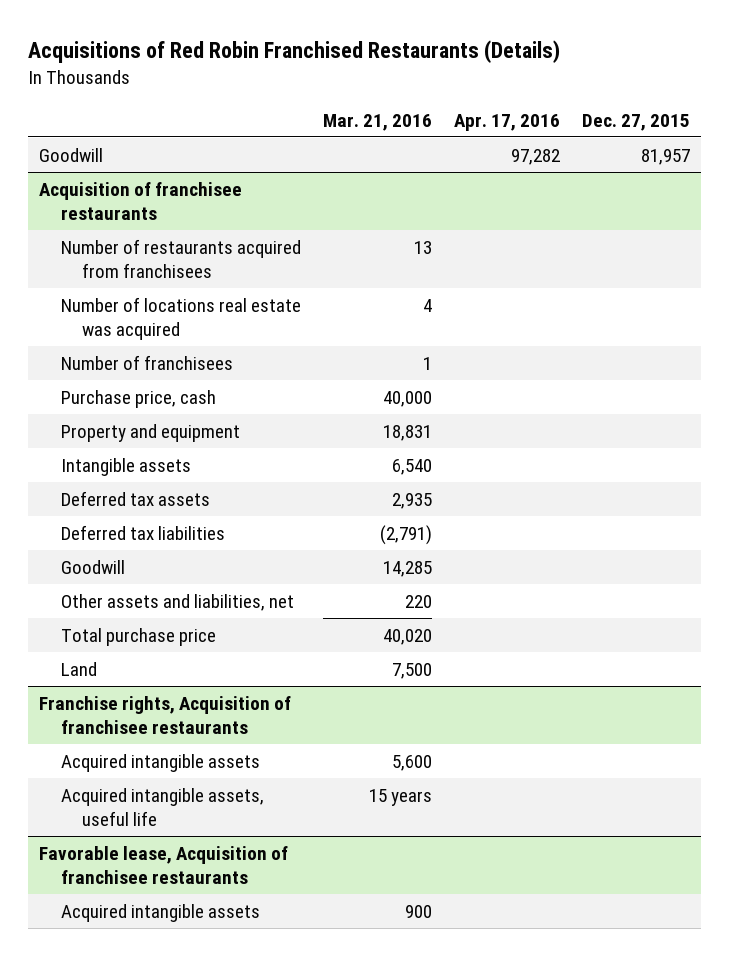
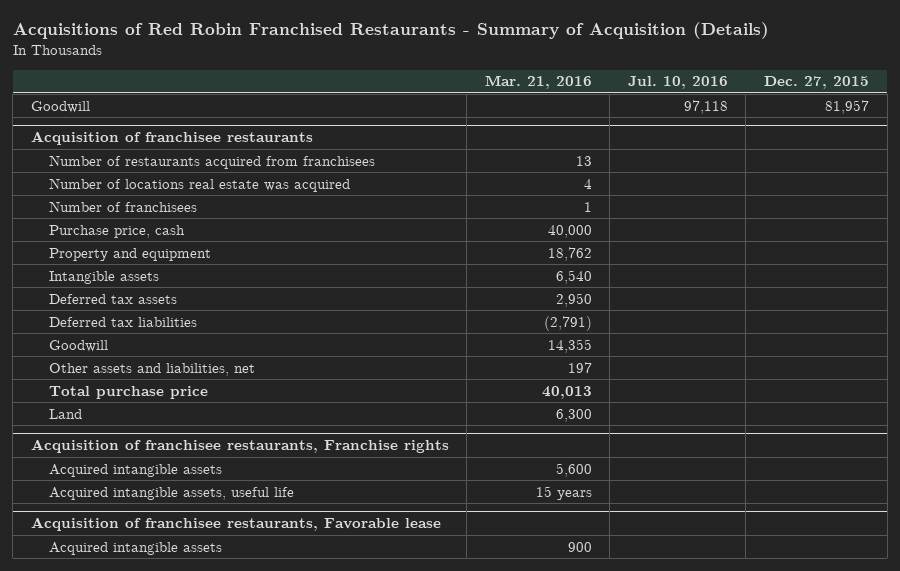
- Acquisitions of Red Robin Franchised Restaurants (Details)
+ Acquisitions of Red Robin Franchised Restaurants - Summary of Acquisition (Details)
- | Mar. 21, 2016 | Apr. 17, 2016 | Dec. 27, 2015
+ | Mar. 21, 2016 | Jul. 10, 2016 | Dec. 27, 2015
@ Acquisition of franchisee restaurants
- Property and equipment | 18,831 | |
+ Property and equipment | 18,762 | |
- Deferred tax assets | 2,935 | |
+ Deferred tax assets | 2,950 | |
- Goodwill | 14,285 | |
- Other assets and liabilities, net | 220 | |
- Total purchase price | 40,020 | |
- Land | 7,500 | |
- Franchise rights, Acquisition of franchisee restaurants
@ Acquisition of franchisee restaurants
+ Goodwill | 14,355 | |
+ Other assets and liabilities, net | 197 | |
+ Total purchase price | 40,013 | |
+ Land | 6,300 | |
+ Acquisition of franchisee restaurants, Franchise rights
- Favorable lease, Acquisition of franchisee restaurants
+ Acquisition of franchisee restaurants, Favorable lease

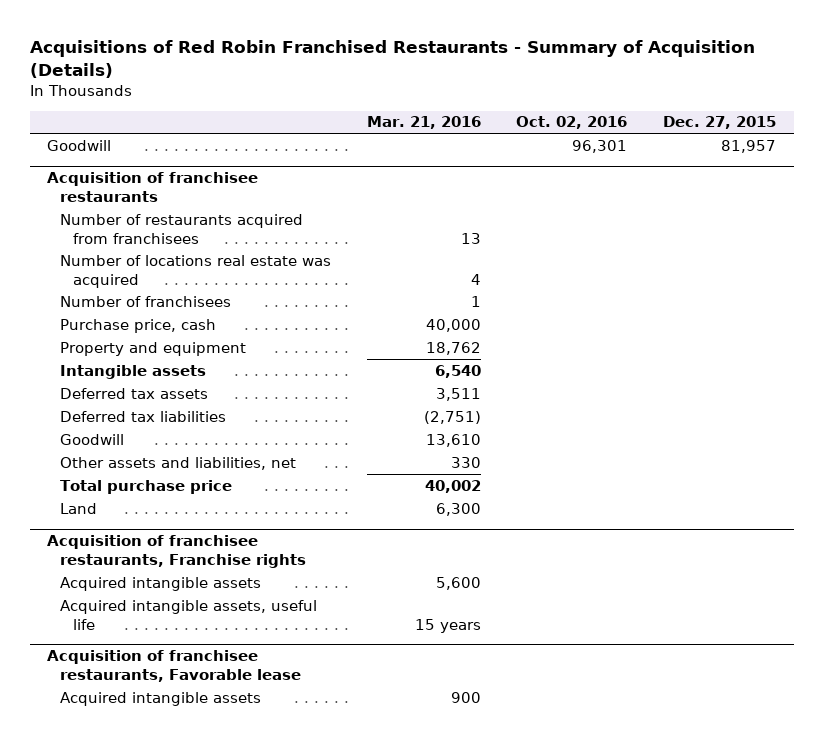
- | Mar. 21, 2016 | Jul. 10, 2016 | Dec. 27, 2015
+ | Mar. 21, 2016 | Oct. 02, 2016 | Dec. 27, 2015
@ Acquisition of franchisee restaurants
- Deferred tax assets | 2,950 | |
- Deferred tax liabilities | (2,791) | |
- Goodwill | 14,355 | |
- Other assets and liabilities, net | 197 | |
- Total purchase price | 40,013 | |
+ Deferred tax assets | 3,511 | |
+ Deferred tax liabilities | (2,751) | |
+ Goodwill | 13,610 | |
+ Other assets and liabilities, net | 330 | |
+ Total purchase price | 40,002 | |

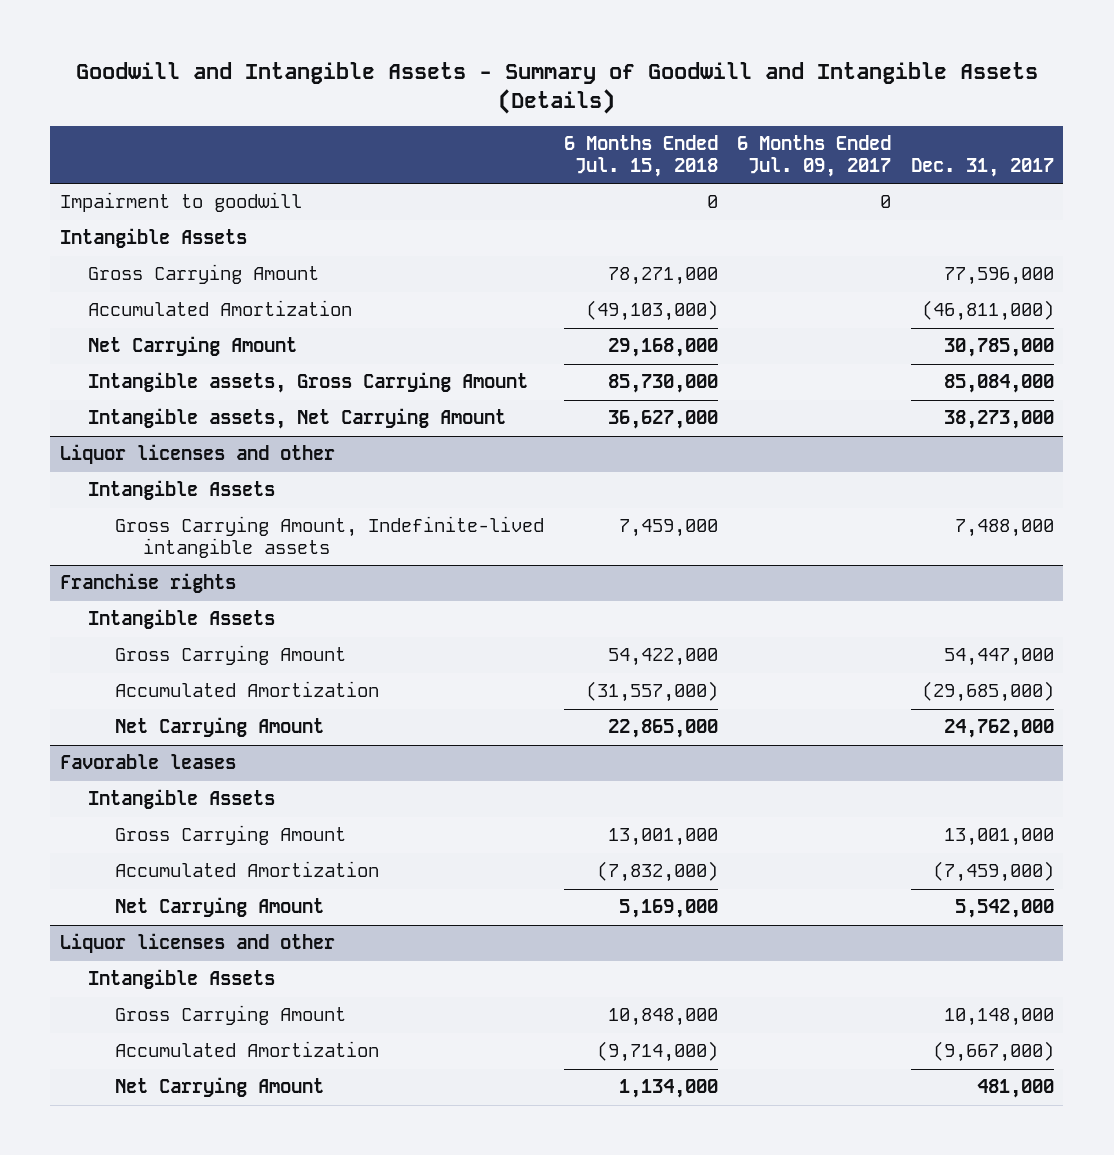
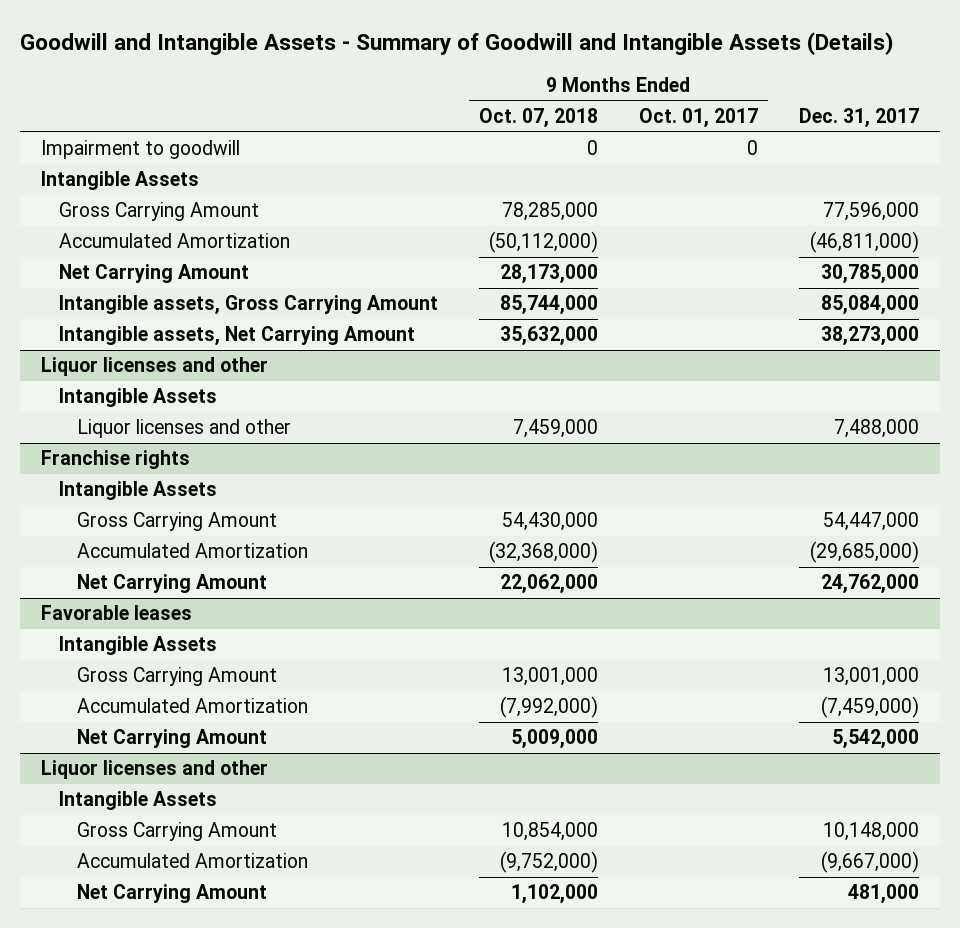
- | 6 Months Ended Jul. 15, 2018 | 6 Months Ended Jul. 09, 2017 | Dec. 31, 2017
+ | 9 Months Ended Oct. 07, 2018 | 9 Months Ended Oct. 01, 2017 | Dec. 31, 2017
@ Liquor licenses and other
- Gross Carrying Amount, Indefinite-lived intangible assets | 7,459,000 | | 7,488,000
+ Liquor licenses and other | 7,459,000 | | 7,488,000

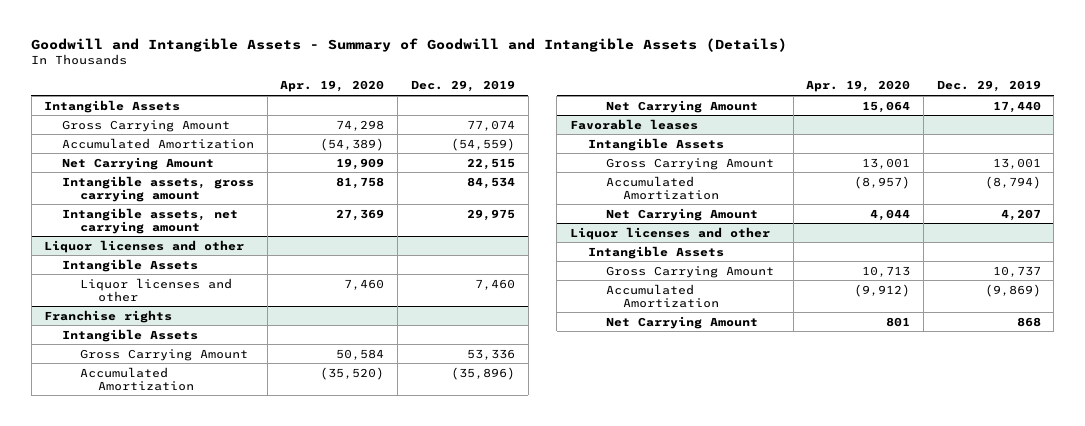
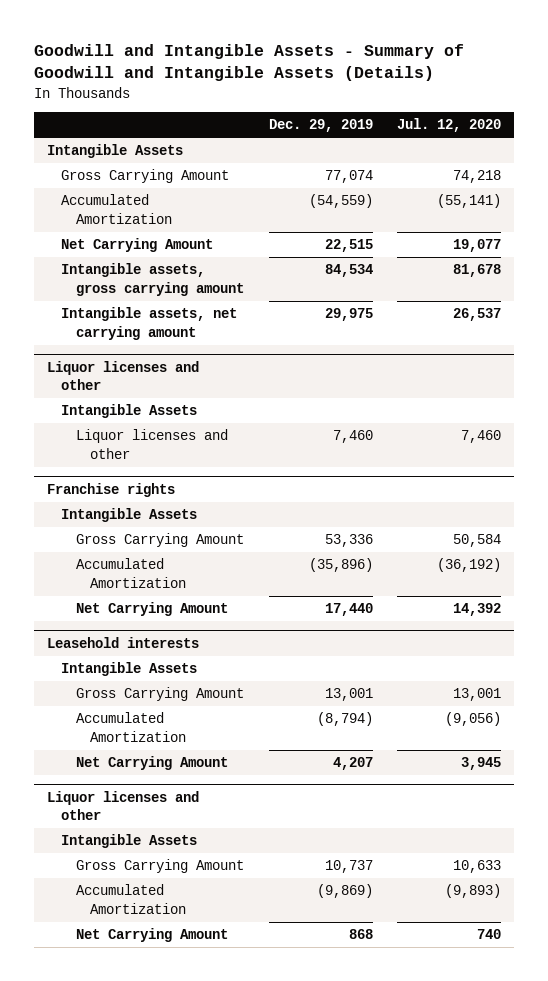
- | Apr. 19, 2020 | Dec. 29, 2019
+ | Dec. 29, 2019 | Jul. 12, 2020
- Favorable leases
+ Leasehold interests

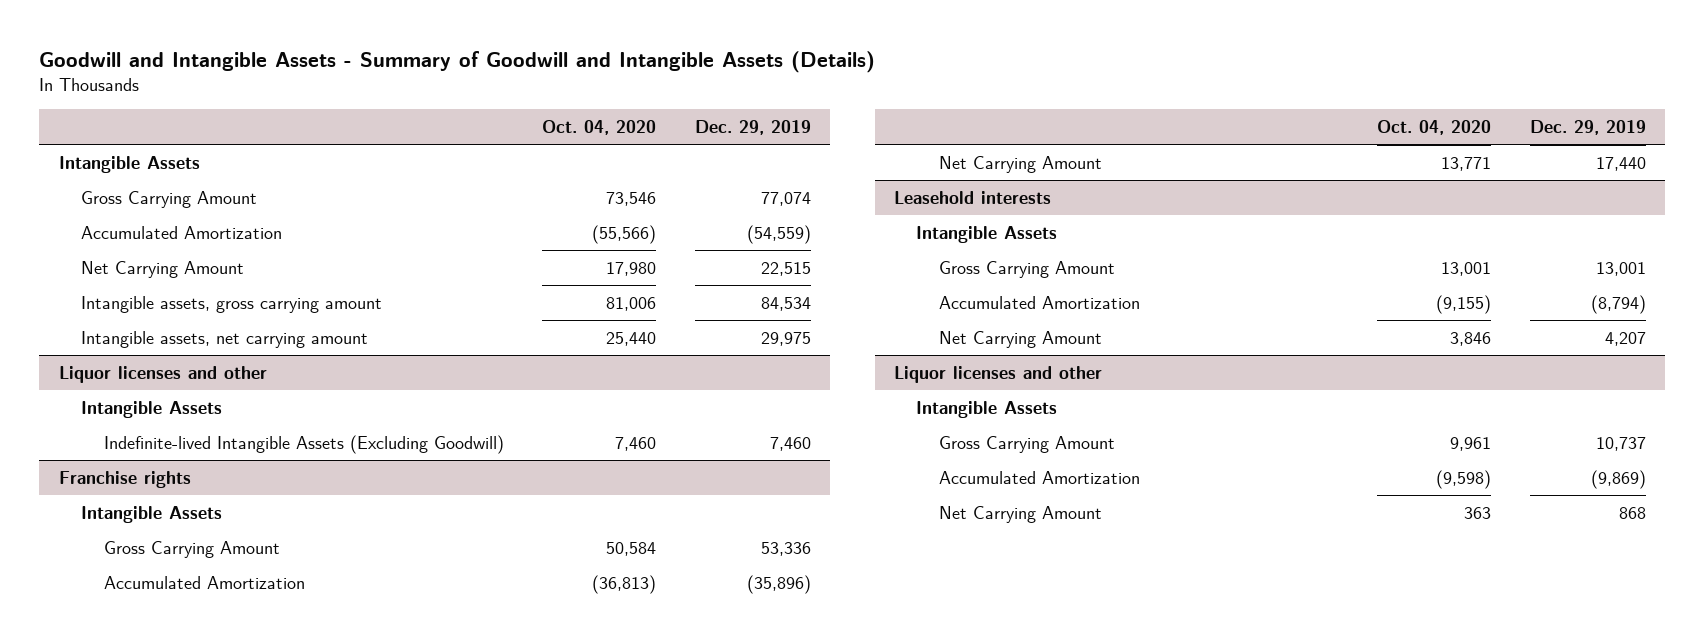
- | Dec. 29, 2019 | Jul. 12, 2020
+ | Oct. 04, 2020 | Dec. 29, 2019
@ Liquor licenses and other
- Liquor licenses and other | 7,460 | 7,460
+ Indefinite-lived Intangible Assets (Excluding Goodwill) | 7,460 | 7,460

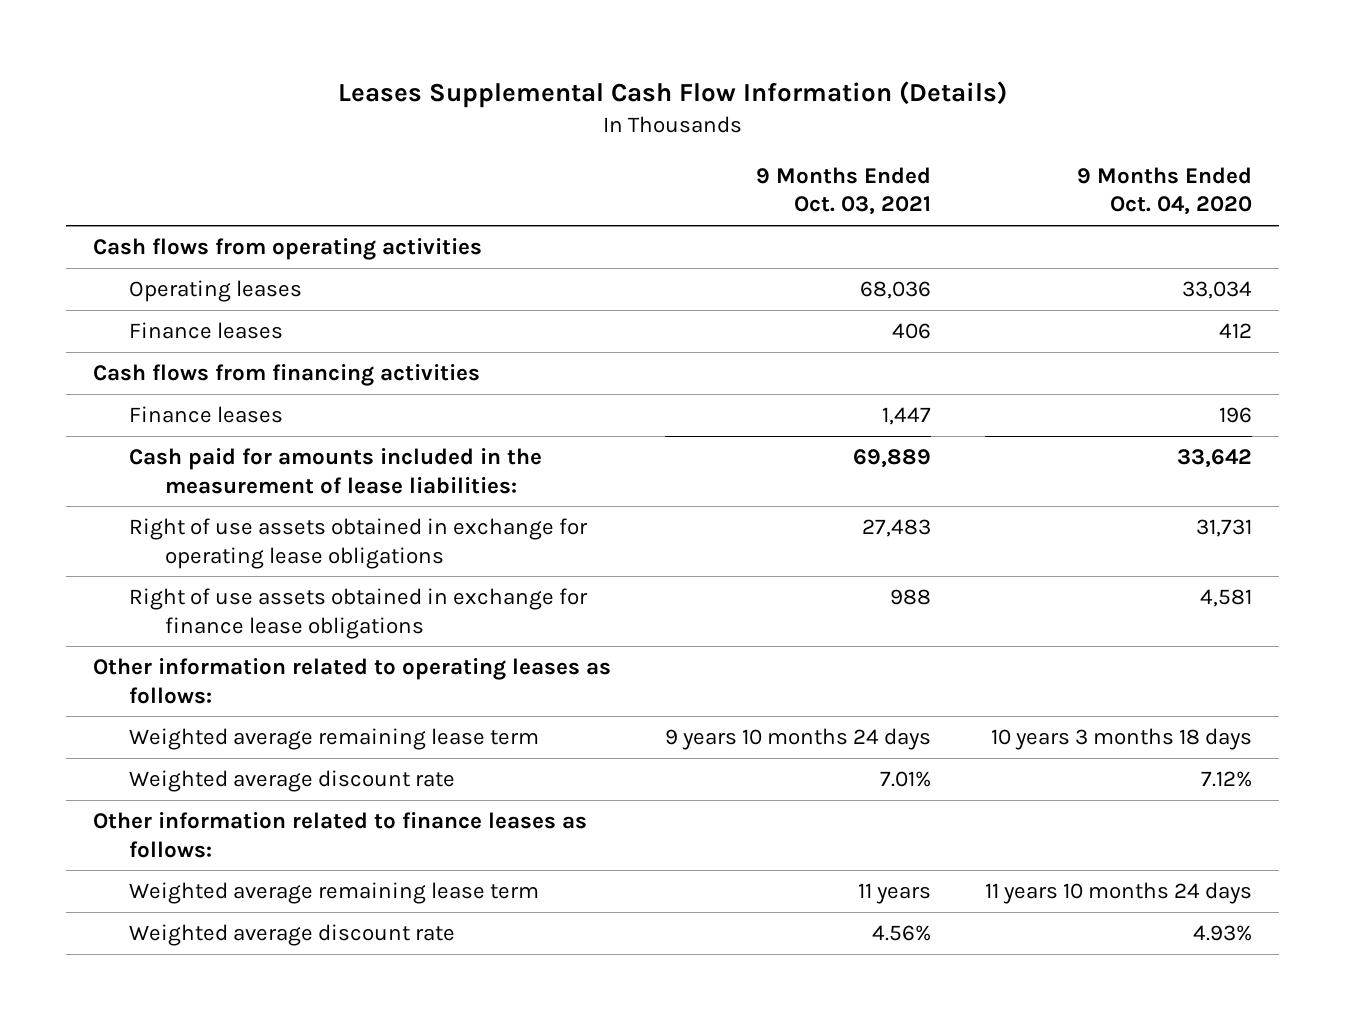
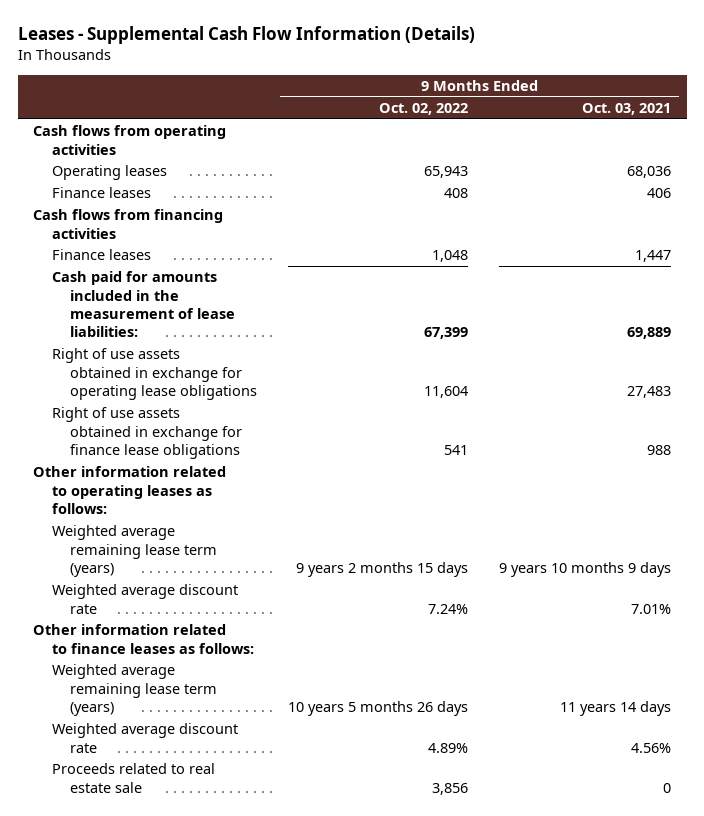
- Leases Supplemental Cash Flow Information (Details)
+ Leases - Supplemental Cash Flow Information (Details)
- | 9 Months Ended Oct. 03, 2021 | 9 Months Ended Oct. 04, 2020
+ | 9 Months Ended Oct. 02, 2022 | 9 Months Ended Oct. 03, 2021
- Weighted average remaining lease term | 9 years 10 months 24 days | 10 years 3 months 18 days
+ Weighted average remaining lease term (years) | 9 years 2 months 15 days | 9 years 10 months 9 days
- Weighted average remaining lease term | 11 years | 11 years 10 months 24 days
+ Weighted average remaining lease term (years) | 10 years 5 months 26 days | 11 years 14 days
+ Proceeds related to real estate sale | 3,856 | 0

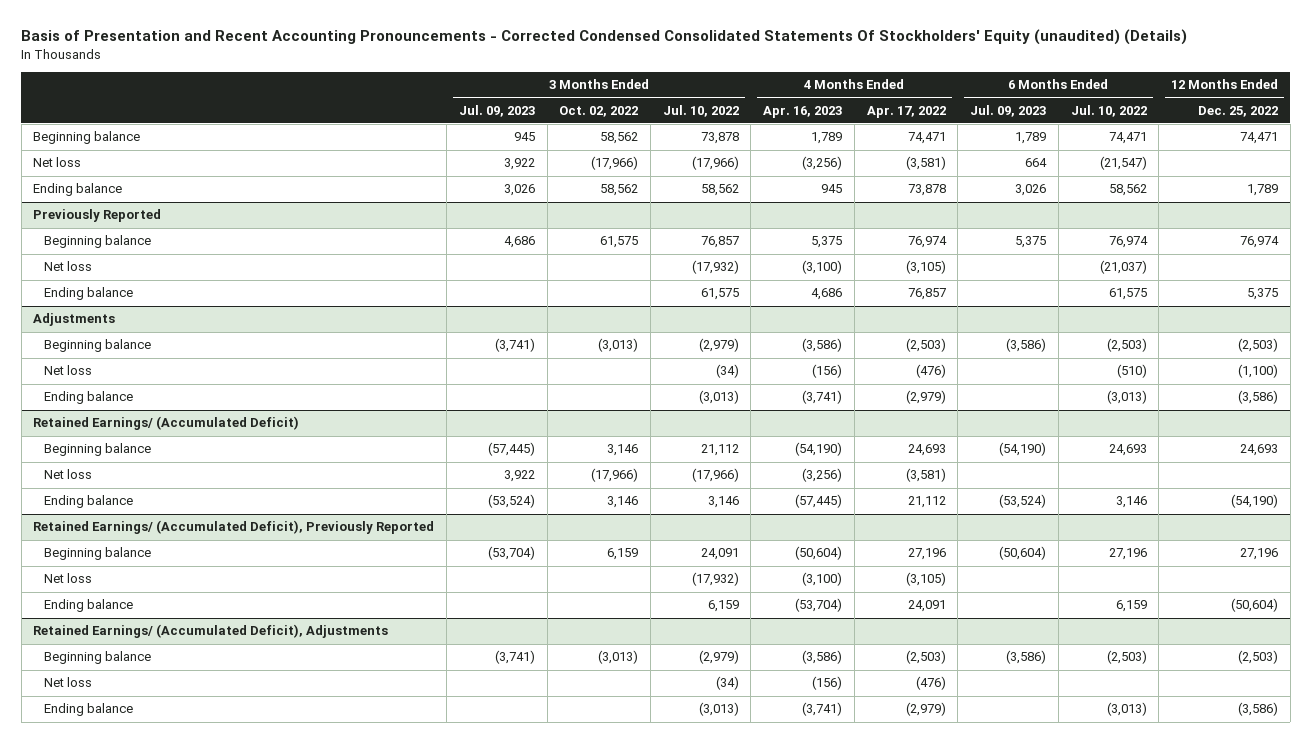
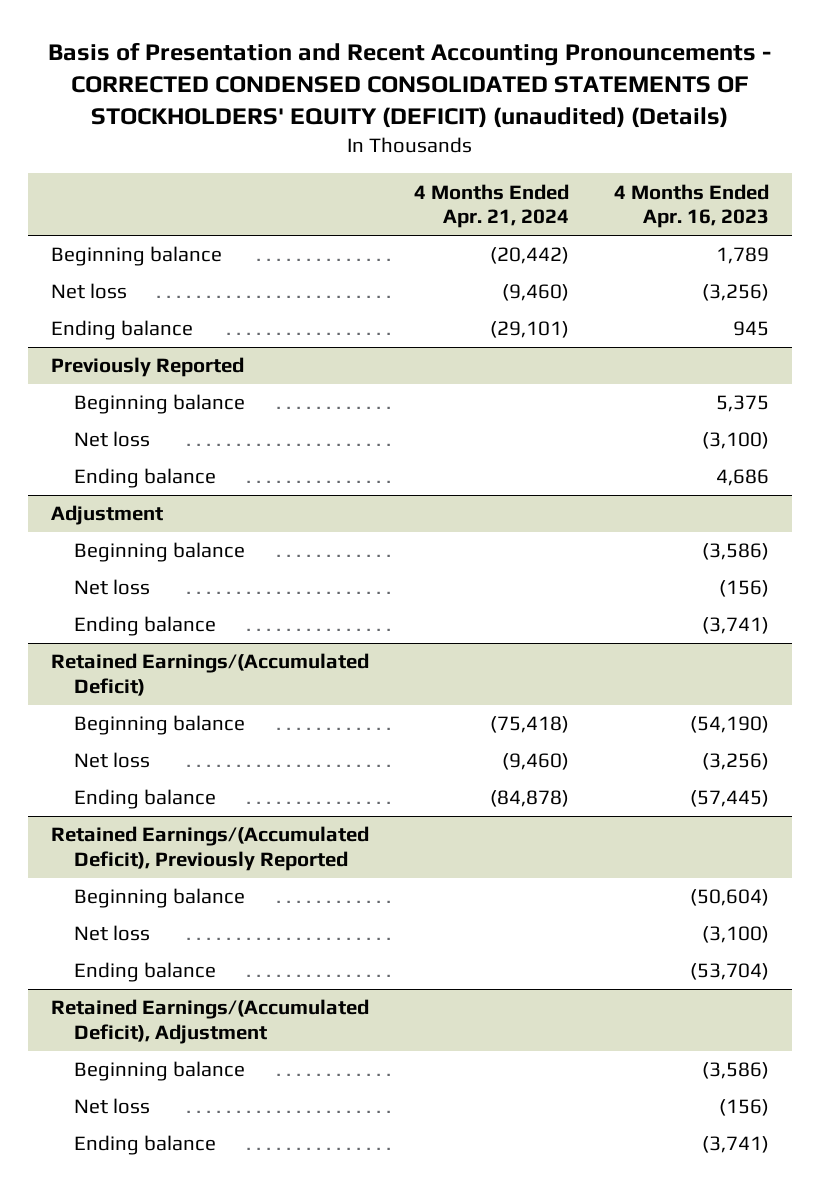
- Basis of Presentation and Recent Accounting Pronouncements - Corrected Condensed Consolidated Statements Of Stockholders' Equity (unaudited) (Details)
+ Basis of Presentation and Recent Accounting Pronouncements - CORRECTED CONDENSED CONSOLIDATED STATEMENTS OF STOCKHOLDERS' EQUITY (DEFICIT) (unaudited) (Details)
- | 3 Months Ended Jul. 09, 2023 | 3 Months Ended Oct. 02, 2022 | 3 Months Ended Jul. 10, 2022 | 4 Months Ended Apr. 16, 2023 | 4 Months Ended Apr. 17, 2022 | 6 Months Ended Jul. 09, 2023 | 6 Months Ended Jul. 10, 2022 | 12 Months Ended Dec. 25, 2022
+ | 4 Months Ended Apr. 21, 2024 | 4 Months Ended Apr. 16, 2023
- Adjustments
+ Adjustment
- Retained Earnings/ (Accumulated Deficit)
+ Retained Earnings/(Accumulated Deficit)
- Retained Earnings/ (Accumulated Deficit), Previously Reported
+ Retained Earnings/(Accumulated Deficit), Previously Reported
- Retained Earnings/ (Accumulated Deficit), Adjustments
+ Retained Earnings/(Accumulated Deficit), Adjustment

